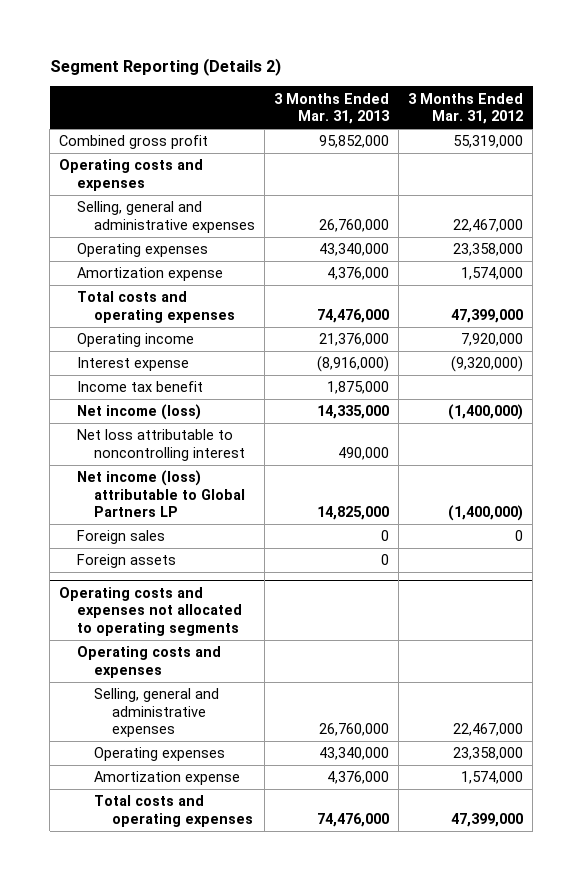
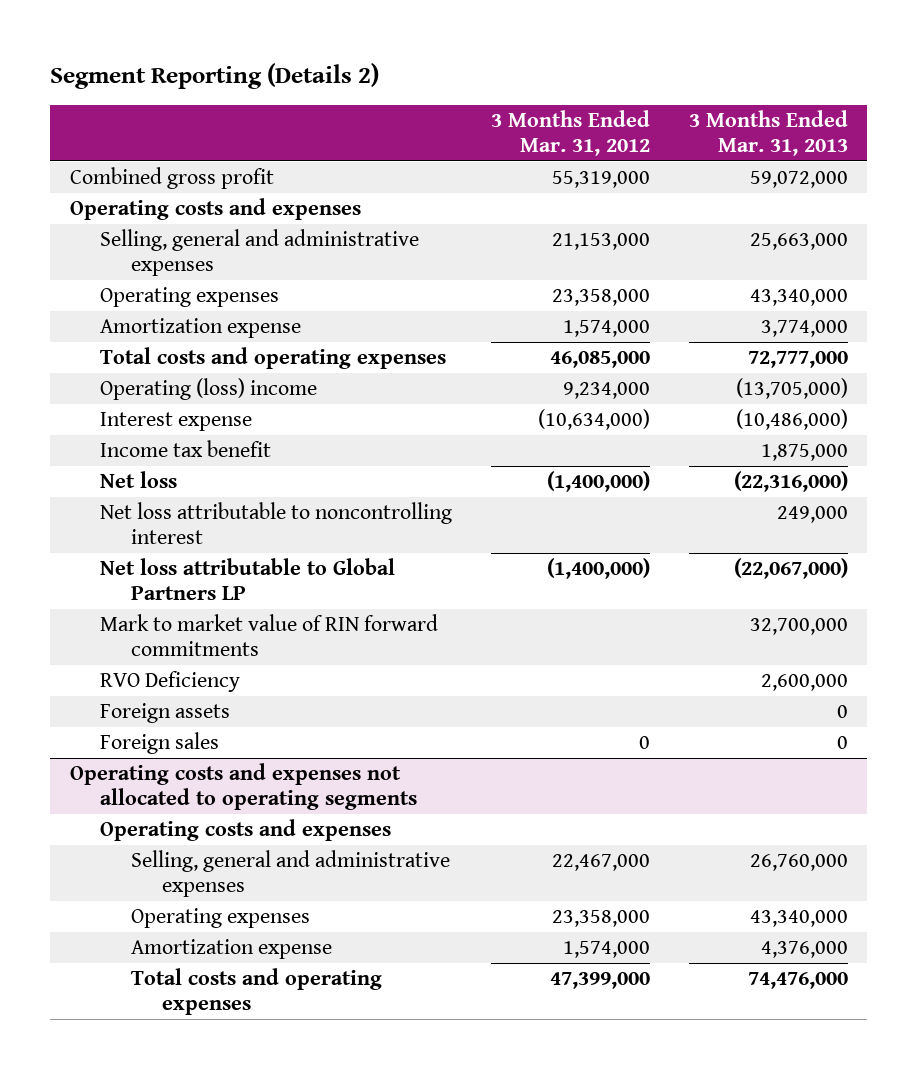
- | 3 Months Ended Mar. 31, 2013 | 3 Months Ended Mar. 31, 2012
+ | 3 Months Ended Mar. 31, 2012 | 3 Months Ended Mar. 31, 2013
- Combined gross profit | 95,852,000 | 55,319,000
+ Combined gross profit | 55,319,000 | 59,072,000
- Selling, general and administrative expenses | 26,760,000 | 22,467,000
+ Selling, general and administrative expenses | 21,153,000 | 25,663,000
- Amortization expense | 4,376,000 | 1,574,000
- Total costs and operating expenses | 74,476,000 | 47,399,000
- Operating income | 21,376,000 | 7,920,000
- Interest expense | (8,916,000) | (9,320,000)
+ Amortization expense | 1,574,000 | 3,774,000
+ Total costs and operating expenses | 46,085,000 | 72,777,000
+ Operating (loss) income | 9,234,000 | (13,705,000)
+ Interest expense | (10,634,000) | (10,486,000)
- Net income (loss) | 14,335,000 | (1,400,000)
- Net loss attributable to noncontrolling interest | 490,000 |
- Net income (loss) attributable to Global Partners LP | 14,825,000 | (1,400,000)
+ Net loss | (1,400,000) | (22,316,000)
+ Net loss attributable to noncontrolling interest | | 249,000
+ Net loss attributable to Global Partners LP | (1,400,000) | (22,067,000)
+ Mark to market value of RIN forward commitments | | 32,700,000
+ RVO Deficiency | | 2,600,000
moved down: Foreign sales | 0 | 0

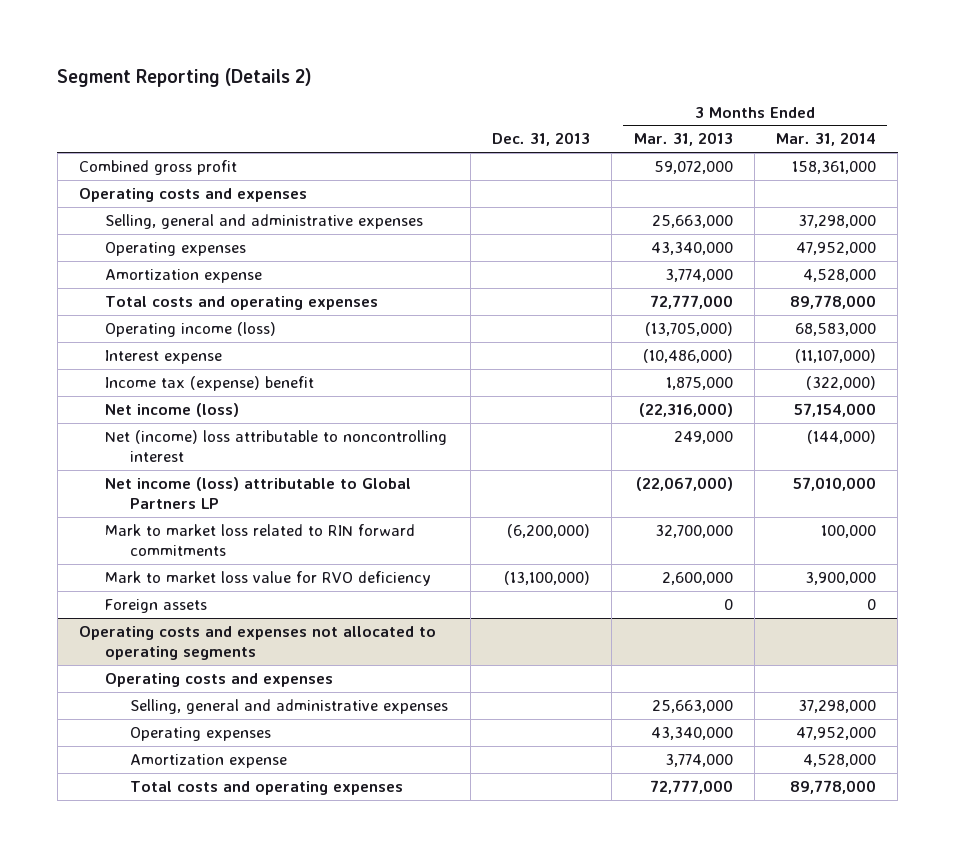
- | 3 Months Ended Mar. 31, 2012 | 3 Months Ended Mar. 31, 2013
+ | Dec. 31, 2013 | 3 Months Ended Mar. 31, 2013 | 3 Months Ended Mar. 31, 2014
- Operating (loss) income | 9,234,000 | (13,705,000)
+ Operating income (loss) | | (13,705,000) | 68,583,000
- Income tax benefit | | 1,875,000
- Net loss | (1,400,000) | (22,316,000)
- Net loss attributable to noncontrolling interest | | 249,000
- Net loss attributable to Global Partners LP | (1,400,000) | (22,067,000)
- Mark to market value of RIN forward commitments | | 32,700,000
- RVO Deficiency | | 2,600,000
+ Income tax (expense) benefit | | 1,875,000 | (322,000)
+ Net income (loss) | | (22,316,000) | 57,154,000
+ Net (income) loss attributable to noncontrolling interest | | 249,000 | (144,000)
+ Net income (loss) attributable to Global Partners LP | | (22,067,000) | 57,010,000
+ Mark to market loss related to RIN forward commitments | (6,200,000) | 32,700,000 | 100,000
+ Mark to market loss value for RVO deficiency | (13,100,000) | 2,600,000 | 3,900,000
- Foreign sales | 0 | 0
@ Operating costs and expenses not allocated to operating segments
- Selling, general and administrative expenses | 22,467,000 | 26,760,000
+ Selling, general and administrative expenses | | 25,663,000 | 37,298,000
- Amortization expense | 1,574,000 | 4,376,000
- Total costs and operating expenses | 47,399,000 | 74,476,000
+ Amortization expense | | 3,774,000 | 4,528,000
+ Total costs and operating expenses | | 72,777,000 | 89,778,000

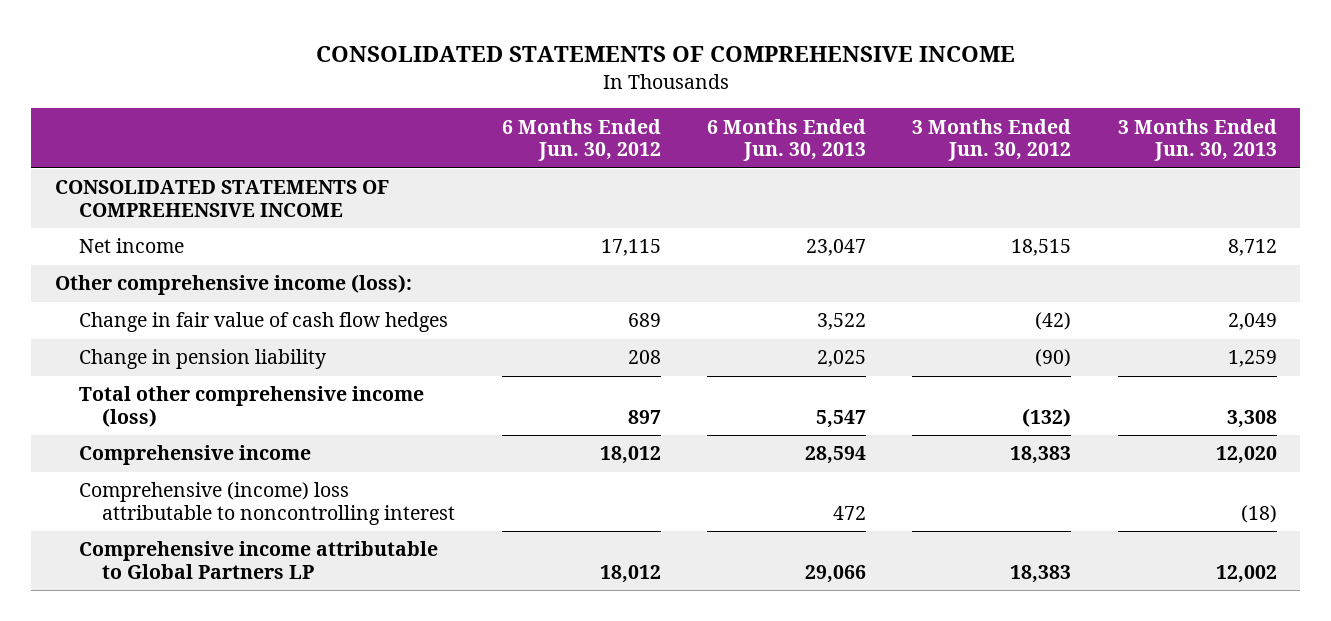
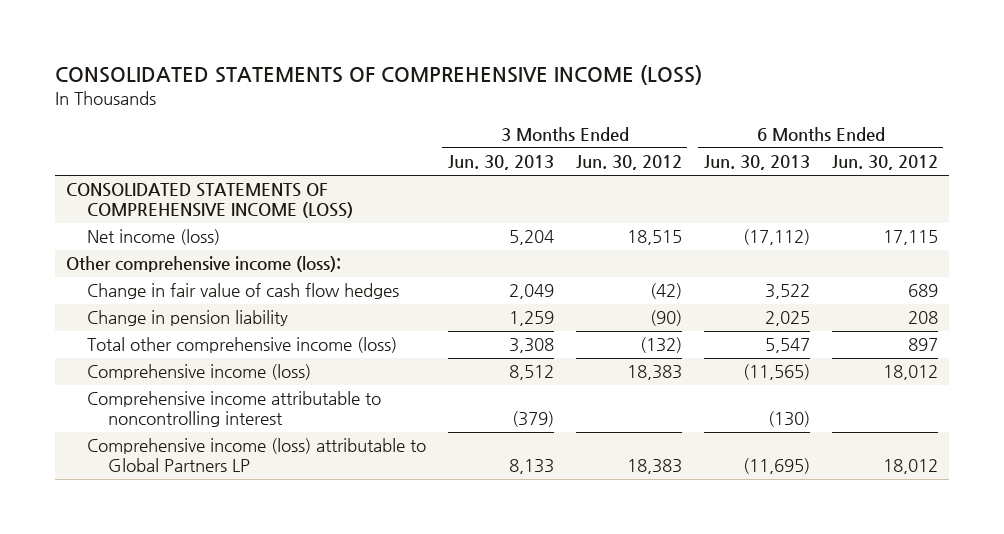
- CONSOLIDATED STATEMENTS OF COMPREHENSIVE INCOME
+ CONSOLIDATED STATEMENTS OF COMPREHENSIVE INCOME (LOSS)
- | 6 Months Ended Jun. 30, 2012 | 6 Months Ended Jun. 30, 2013 | 3 Months Ended Jun. 30, 2012 | 3 Months Ended Jun. 30, 2013
+ | 3 Months Ended Jun. 30, 2013 | 3 Months Ended Jun. 30, 2012 | 6 Months Ended Jun. 30, 2013 | 6 Months Ended Jun. 30, 2012
- CONSOLIDATED STATEMENTS OF COMPREHENSIVE INCOME
- Net income | 17,115 | 23,047 | 18,515 | 8,712
+ CONSOLIDATED STATEMENTS OF COMPREHENSIVE INCOME (LOSS)
+ Net income (loss) | 5,204 | 18,515 | (17,112) | 17,115
- Comprehensive income | 18,012 | 28,594 | 18,383 | 12,020
- Comprehensive (income) loss attributable to noncontrolling interest | | 472 | | (18)
- Comprehensive income attributable to Global Partners LP | 18,012 | 29,066 | 18,383 | 12,002
+ Comprehensive income (loss) | 8,512 | 18,383 | (11,565) | 18,012
+ Comprehensive income attributable to noncontrolling interest | (379) | | (130) |
+ Comprehensive income (loss) attributable to Global Partners LP | 8,133 | 18,383 | (11,695) | 18,012

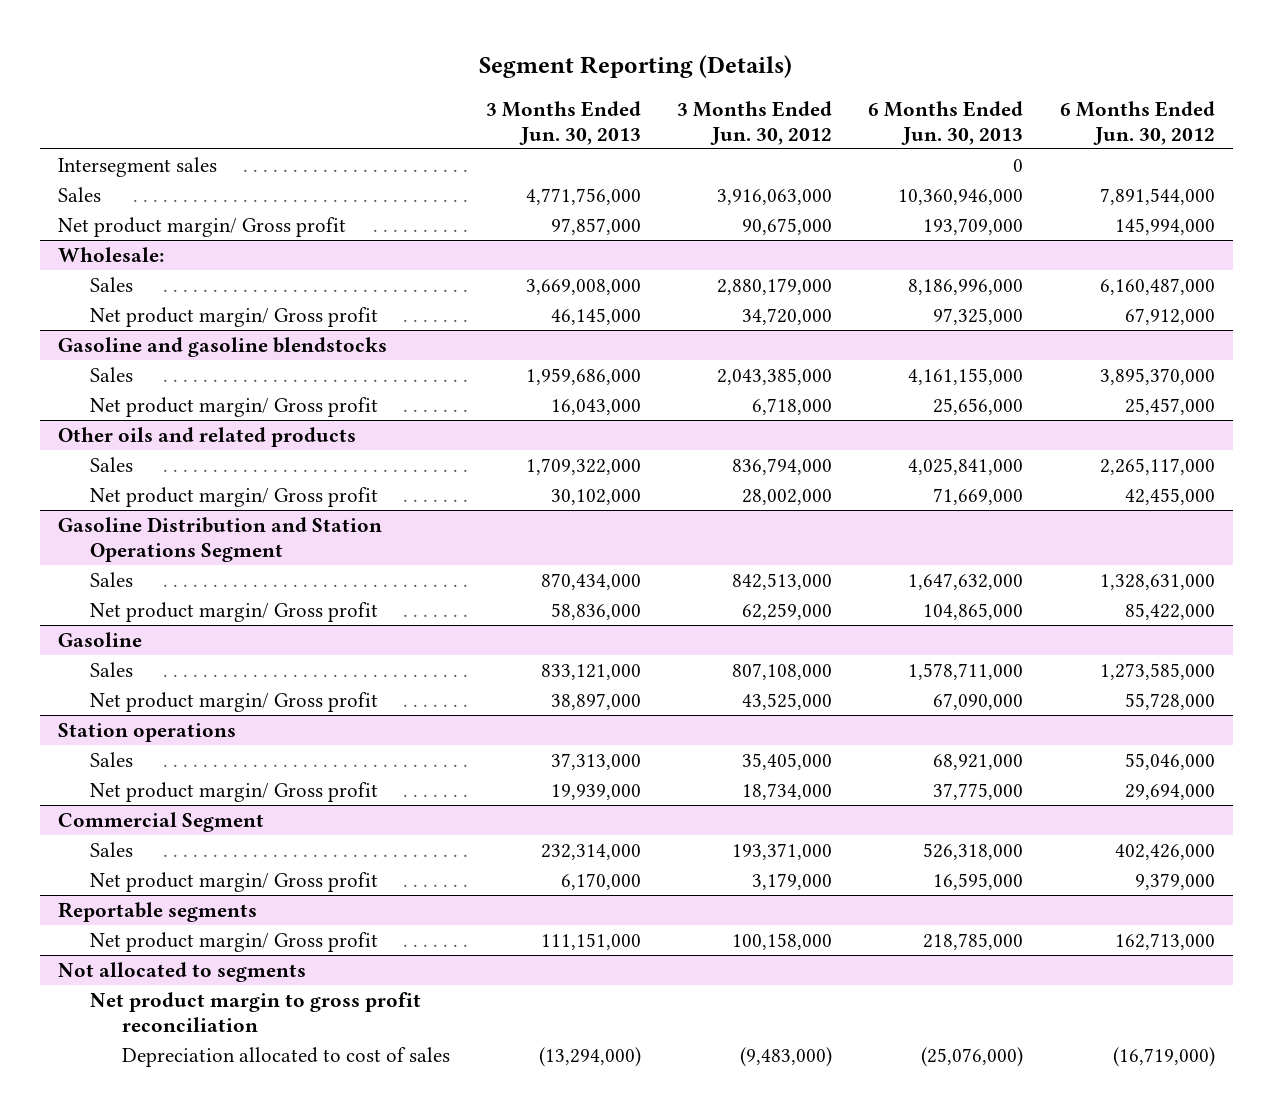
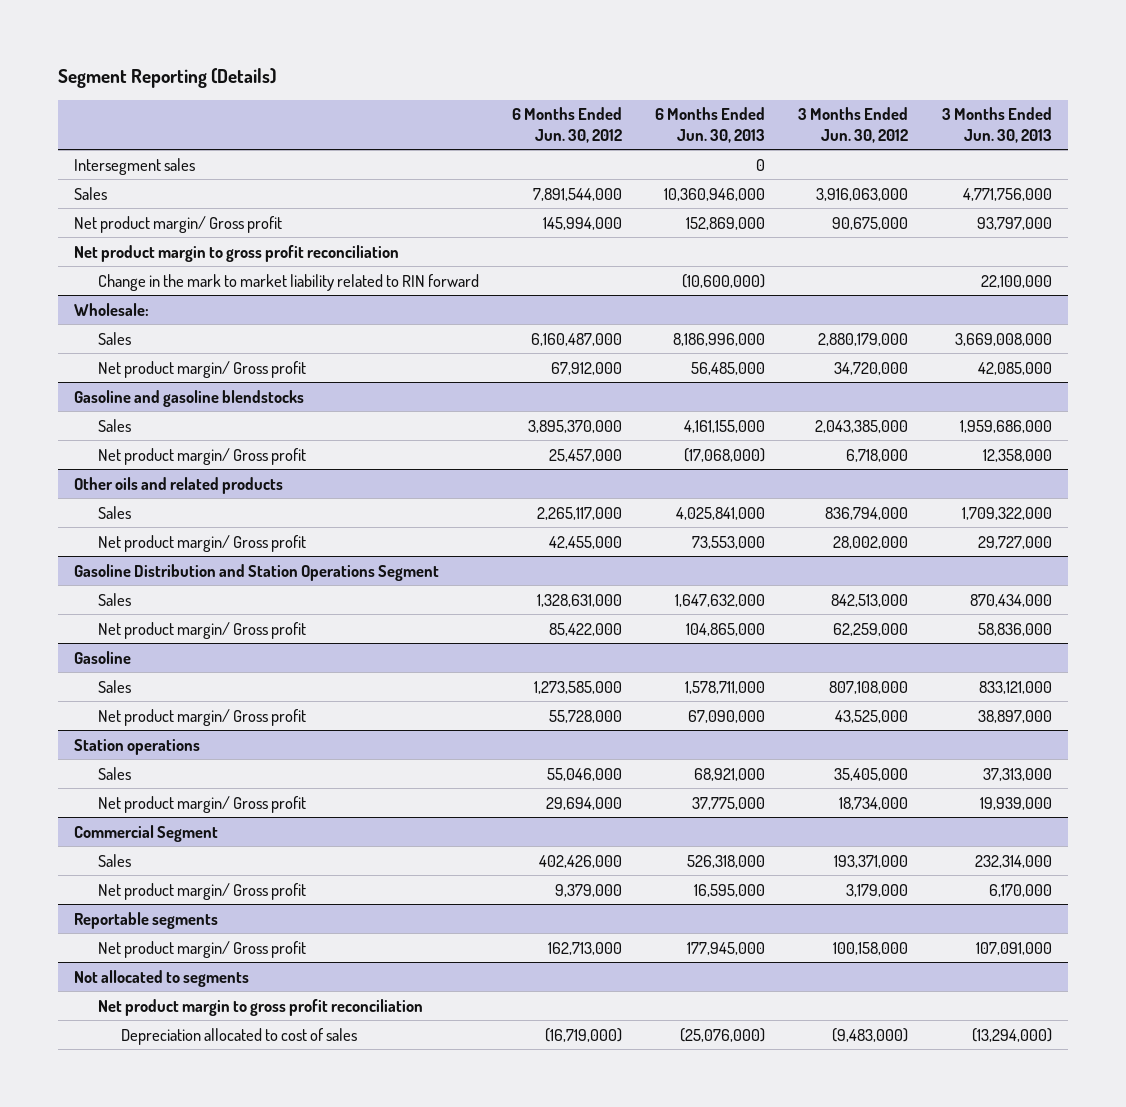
- | 3 Months Ended Jun. 30, 2013 | 3 Months Ended Jun. 30, 2012 | 6 Months Ended Jun. 30, 2013 | 6 Months Ended Jun. 30, 2012
+ | 6 Months Ended Jun. 30, 2012 | 6 Months Ended Jun. 30, 2013 | 3 Months Ended Jun. 30, 2012 | 3 Months Ended Jun. 30, 2013
- Net product margin/ Gross profit | 97,857,000 | 90,675,000 | 193,709,000 | 145,994,000
+ Net product margin/ Gross profit | 145,994,000 | 152,869,000 | 90,675,000 | 93,797,000
+ Net product margin to gross profit reconciliation
+ Change in the mark to market liability related to RIN forward | | (10,600,000) | | 22,100,000
@ Wholesale:
- Net product margin/ Gross profit | 46,145,000 | 34,720,000 | 97,325,000 | 67,912,000
+ Net product margin/ Gross profit | 67,912,000 | 56,485,000 | 34,720,000 | 42,085,000
@ Gasoline and gasoline blendstocks
- Net product margin/ Gross profit | 16,043,000 | 6,718,000 | 25,656,000 | 25,457,000
+ Net product margin/ Gross profit | 25,457,000 | (17,068,000) | 6,718,000 | 12,358,000
@ Other oils and related products
- Net product margin/ Gross profit | 30,102,000 | 28,002,000 | 71,669,000 | 42,455,000
+ Net product margin/ Gross profit | 42,455,000 | 73,553,000 | 28,002,000 | 29,727,000
@ Reportable segments
- Net product margin/ Gross profit | 111,151,000 | 100,158,000 | 218,785,000 | 162,713,000
+ Net product margin/ Gross profit | 162,713,000 | 177,945,000 | 100,158,000 | 107,091,000

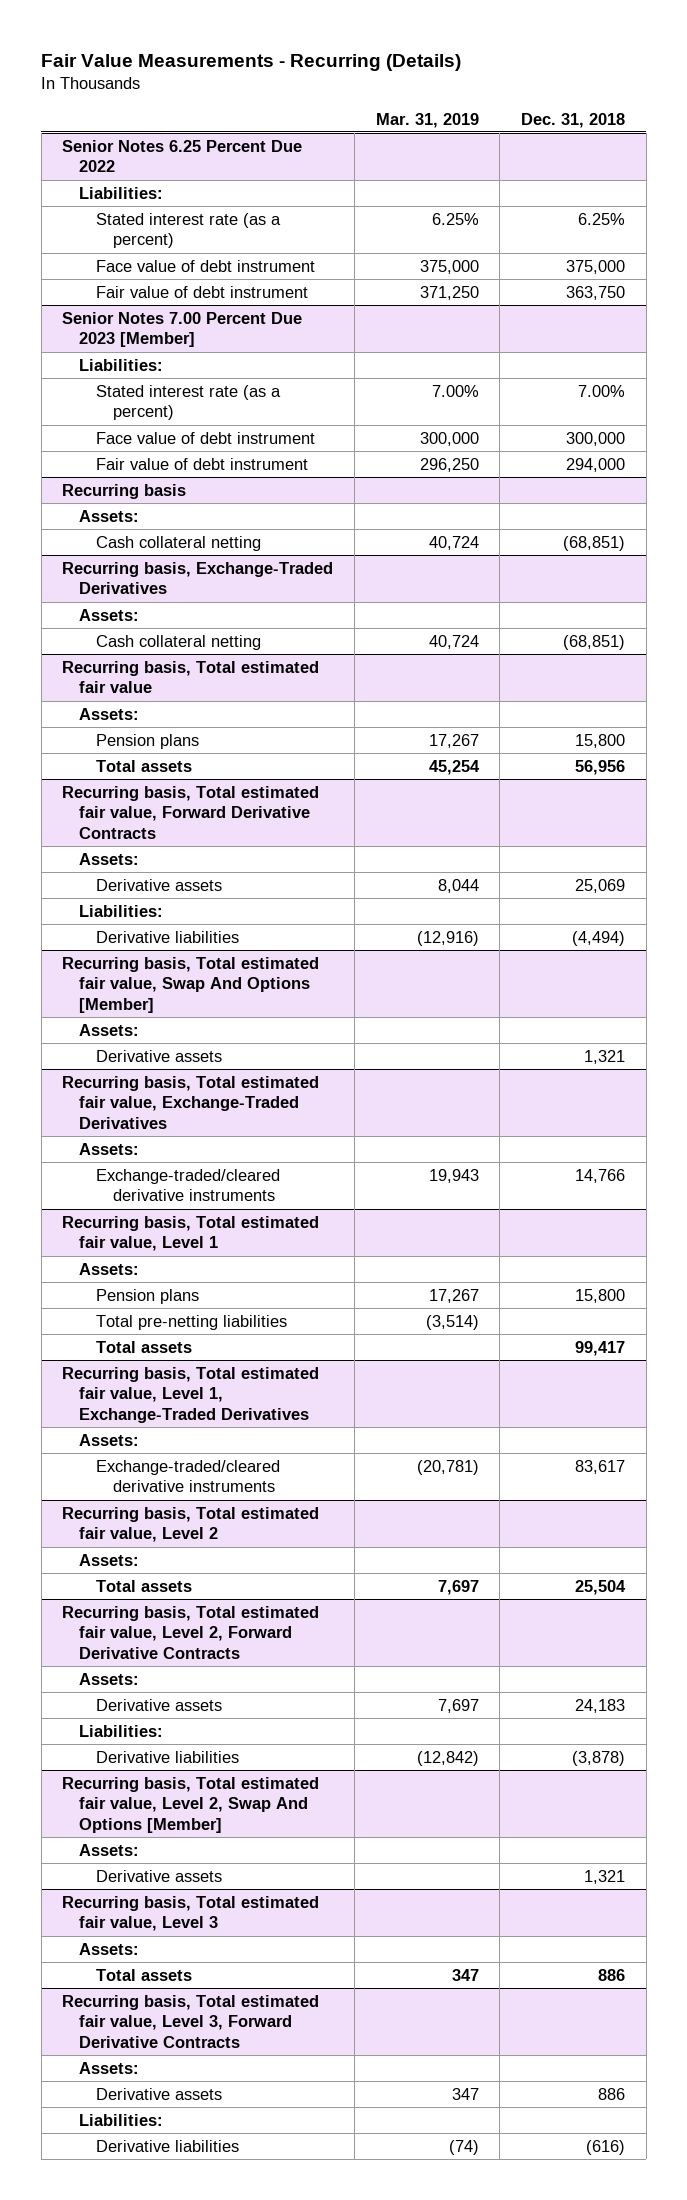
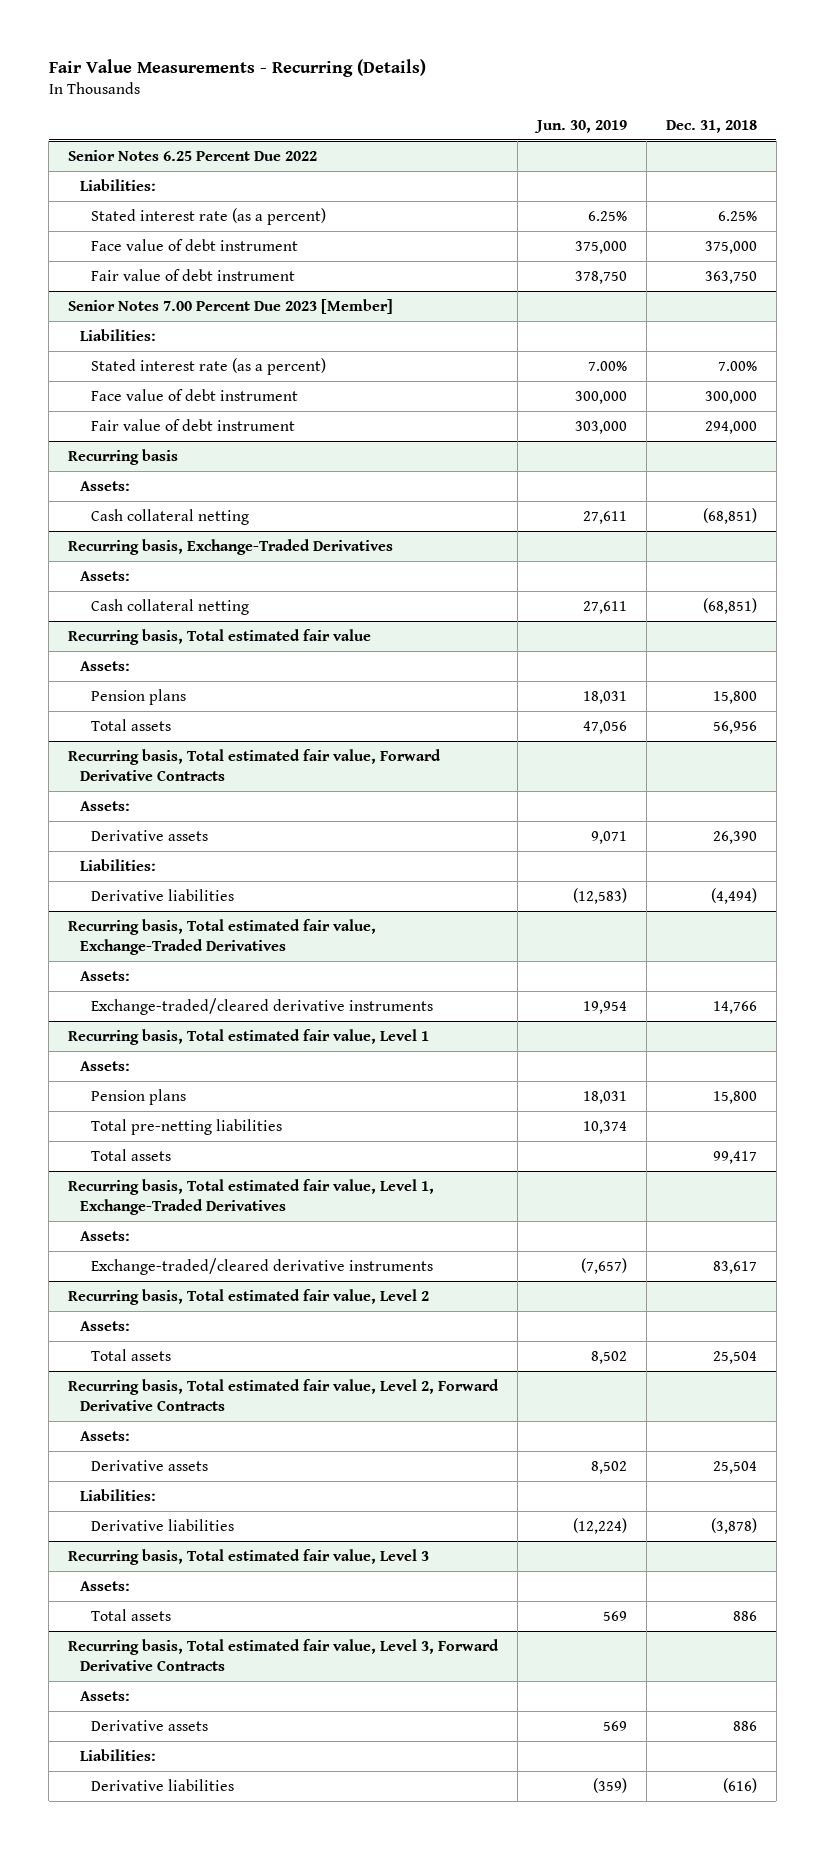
- | Mar. 31, 2019 | Dec. 31, 2018
+ | Jun. 30, 2019 | Dec. 31, 2018
@ Recurring basis, Total estimated fair value, Forward Derivative Contracts
- Derivative assets | 8,044 | 25,069
+ Derivative assets | 9,071 | 26,390
- Recurring basis, Total estimated fair value, Swap And Options [Member]
- Assets:
- Derivative assets | | 1,321
@ Recurring basis, Total estimated fair value, Level 2, Forward Derivative Contracts
- Derivative assets | 7,697 | 24,183
+ Derivative assets | 8,502 | 25,504
- Recurring basis, Total estimated fair value, Level 2, Swap And Options [Member]
- Assets:
- Derivative assets | | 1,321

